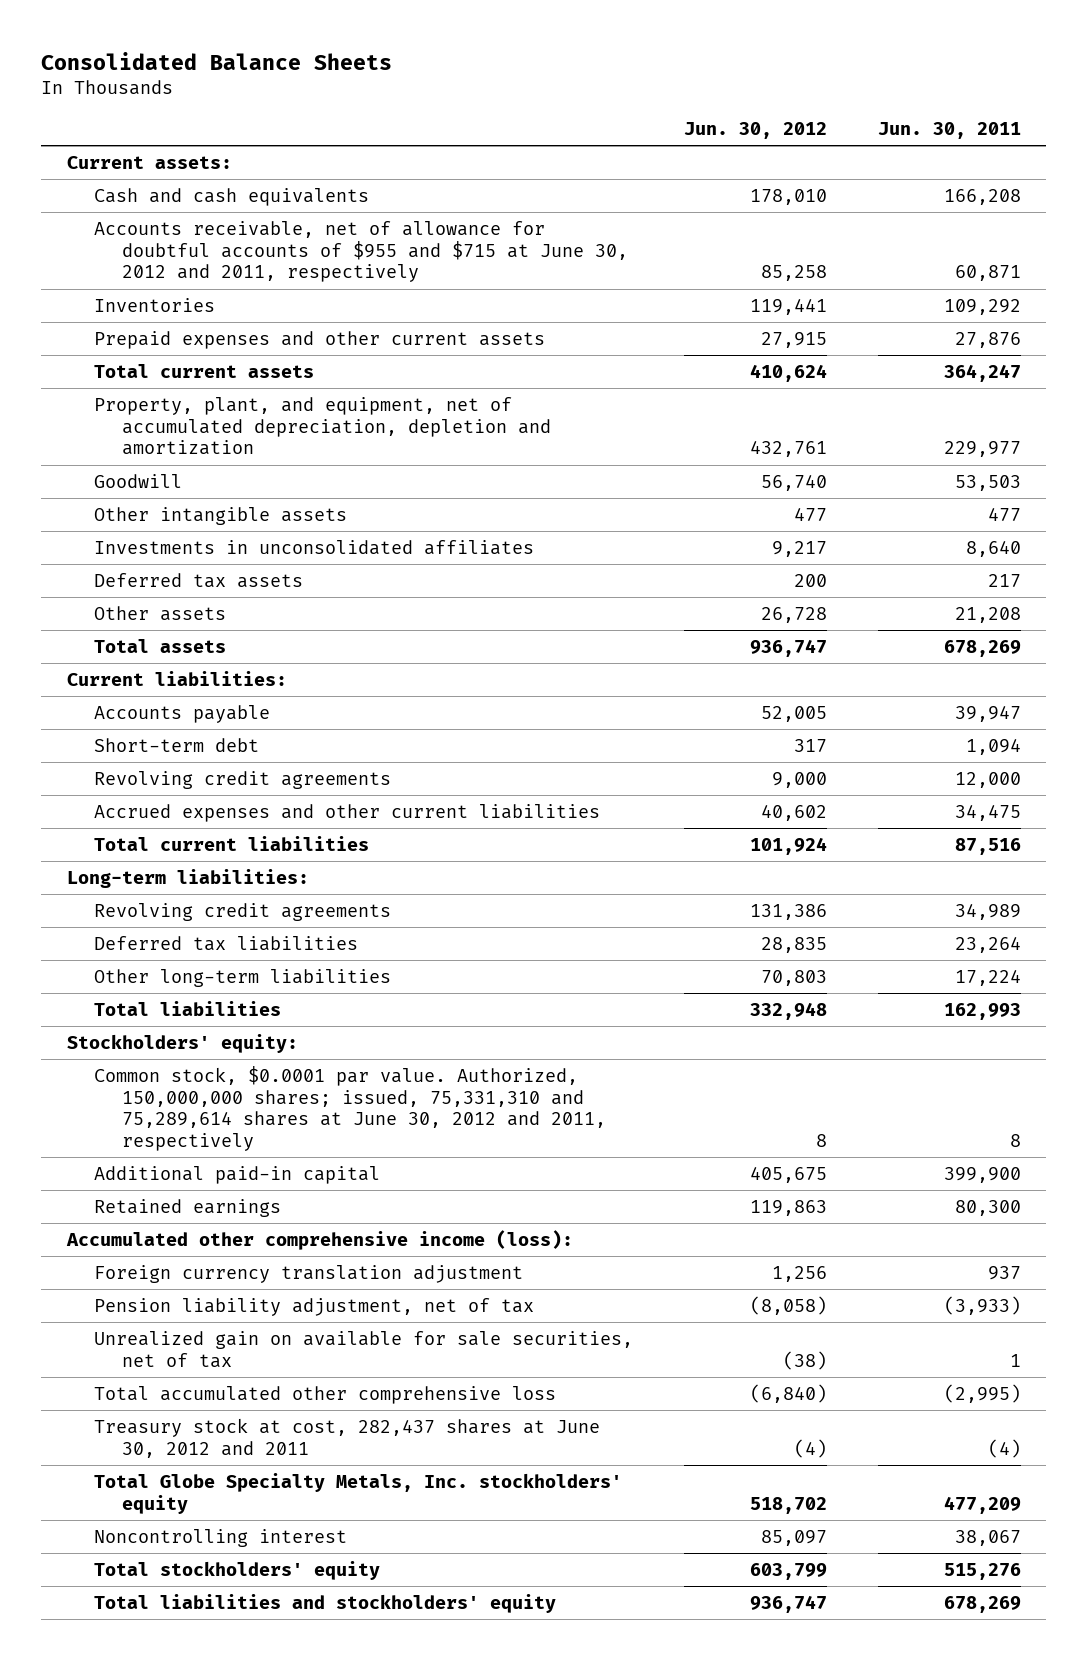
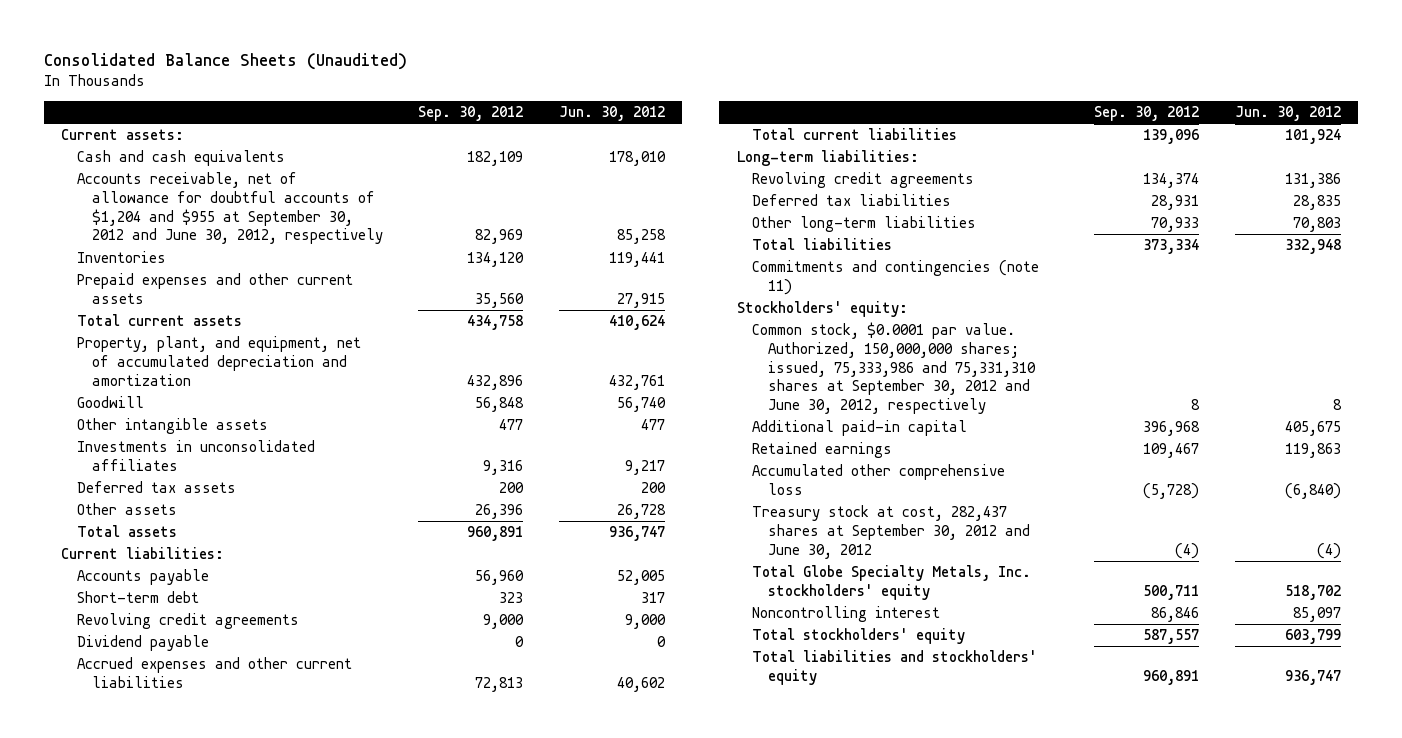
- Consolidated Balance Sheets
+ Consolidated Balance Sheets (Unaudited)
- | Jun. 30, 2012 | Jun. 30, 2011
+ | Sep. 30, 2012 | Jun. 30, 2012
- Accounts receivable, net of allowance for doubtful accounts of $955 and $715 at June 30, 2012 and 2011, respectively | 85,258 | 60,871
+ Accounts receivable, net of allowance for doubtful accounts of $1,204 and $955 at September 30, 2012 and June 30, 2012, respectively | 82,969 | 85,258
- Property, plant, and equipment, net of accumulated depreciation, depletion and amortization | 432,761 | 229,977
+ Property, plant, and equipment, net of accumulated depreciation and amortization | 432,896 | 432,761
+ Dividend payable | 0 | 0
+ Commitments and contingencies (note 11)
- Common stock, $0.0001 par value. Authorized, 150,000,000 shares; issued, 75,331,310 and 75,289,614 shares at June 30, 2012 and 2011, respectively | 8 | 8
+ Common stock, $0.0001 par value. Authorized, 150,000,000 shares; issued, 75,333,986 and 75,331,310 shares at September 30, 2012 and June 30, 2012, respectively | 8 | 8
- Accumulated other comprehensive income (loss):
- Foreign currency translation adjustment | 1,256 | 937
- Pension liability adjustment, net of tax | (8,058) | (3,933)
- Unrealized gain on available for sale securities, net of tax | (38) | 1
- Total accumulated other comprehensive loss | (6,840) | (2,995)
- Treasury stock at cost, 282,437 shares at June 30, 2012 and 2011 | (4) | (4)
+ Accumulated other comprehensive loss | (5,728) | (6,840)
+ Treasury stock at cost, 282,437 shares at September 30, 2012 and June 30, 2012 | (4) | (4)

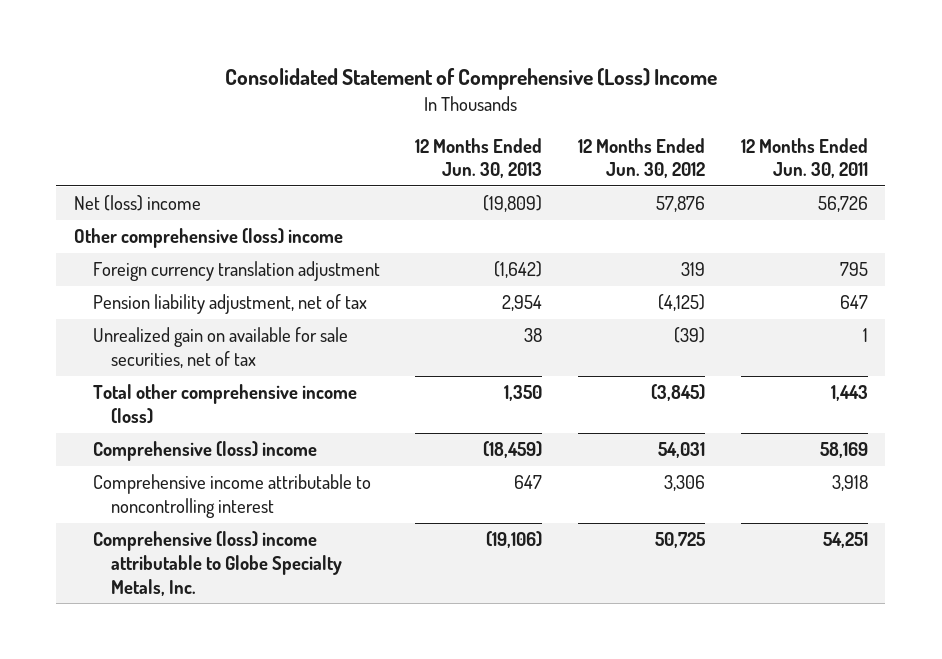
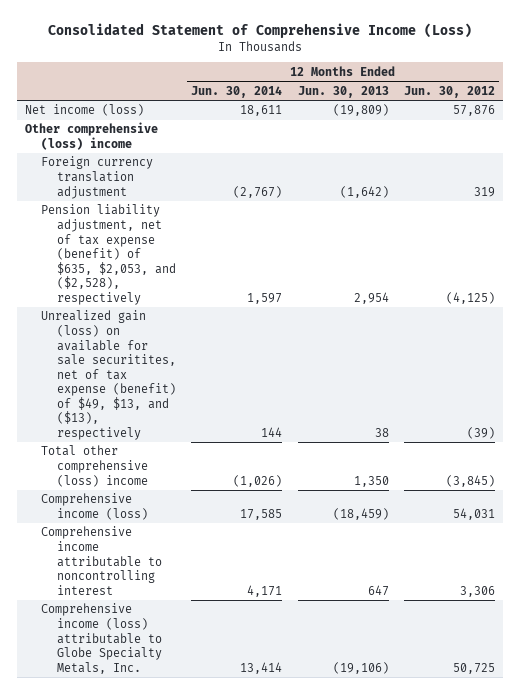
- Consolidated Statement of Comprehensive (Loss) Income
+ Consolidated Statement of Comprehensive Income (Loss)
- | 12 Months Ended Jun. 30, 2013 | 12 Months Ended Jun. 30, 2012 | 12 Months Ended Jun. 30, 2011
+ | 12 Months Ended Jun. 30, 2014 | 12 Months Ended Jun. 30, 2013 | 12 Months Ended Jun. 30, 2012
- Net (loss) income | (19,809) | 57,876 | 56,726
+ Net income (loss) | 18,611 | (19,809) | 57,876
- Pension liability adjustment, net of tax | 2,954 | (4,125) | 647
- Unrealized gain on available for sale securities, net of tax | 38 | (39) | 1
- Total other comprehensive income (loss) | 1,350 | (3,845) | 1,443
- Comprehensive (loss) income | (18,459) | 54,031 | 58,169
+ Pension liability adjustment, net of tax expense (benefit) of $635, $2,053, and ($2,528), respectively | 1,597 | 2,954 | (4,125)
+ Unrealized gain (loss) on available for sale securitites, net of tax expense (benefit) of $49, $13, and ($13), respectively | 144 | 38 | (39)
+ Total other comprehensive (loss) income | (1,026) | 1,350 | (3,845)
+ Comprehensive income (loss) | 17,585 | (18,459) | 54,031
- Comprehensive (loss) income attributable to Globe Specialty Metals, Inc. | (19,106) | 50,725 | 54,251
+ Comprehensive income (loss) attributable to Globe Specialty Metals, Inc. | 13,414 | (19,106) | 50,725

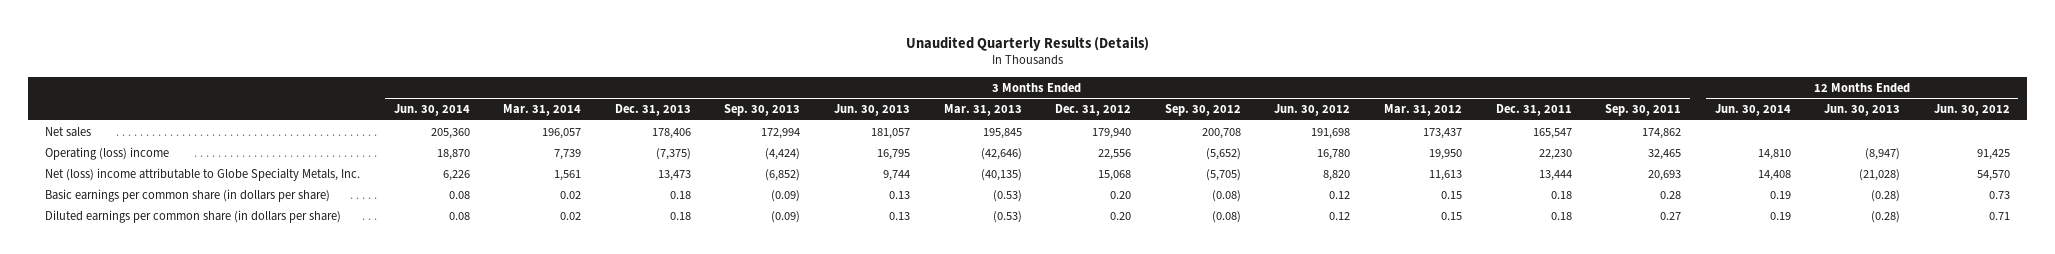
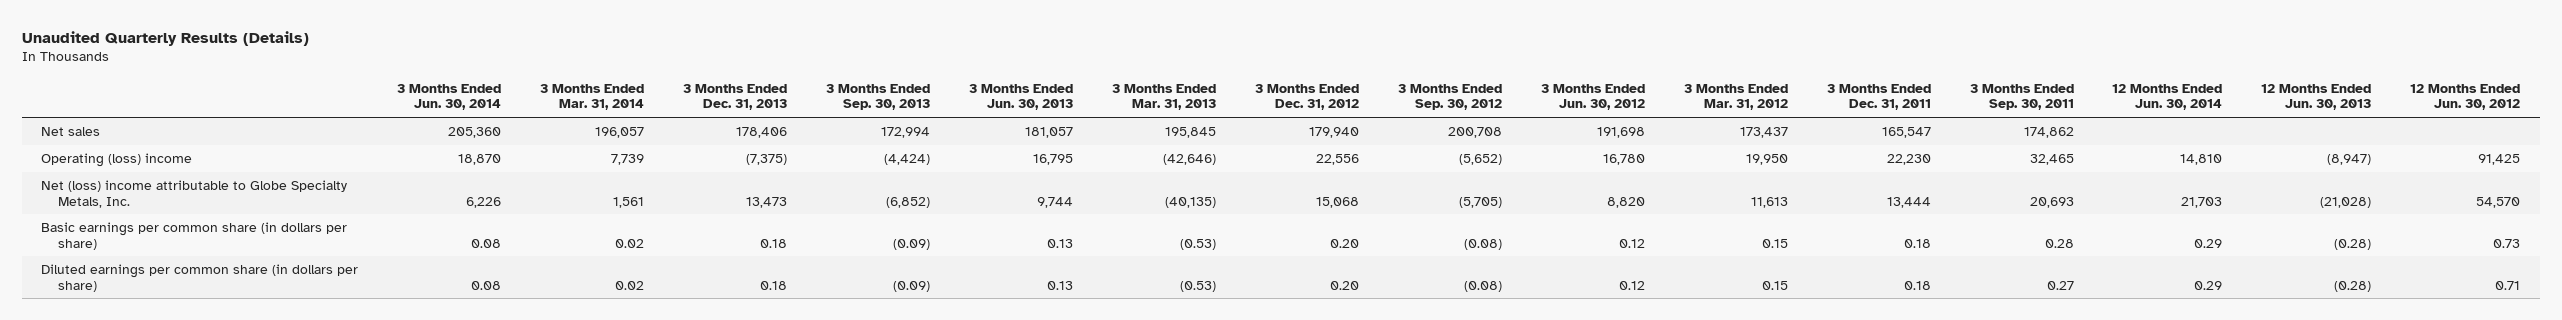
- Net (loss) income attributable to Globe Specialty Metals, Inc. | 6,226 | 1,561 | 13,473 | (6,852) | 9,744 | (40,135) | 15,068 | (5,705) | 8,820 | 11,613 | 13,444 | 20,693 | 14,408 | (21,028) | 54,570
- Basic earnings per common share (in dollars per share) | 0.08 | 0.02 | 0.18 | (0.09) | 0.13 | (0.53) | 0.20 | (0.08) | 0.12 | 0.15 | 0.18 | 0.28 | 0.19 | (0.28) | 0.73
- Diluted earnings per common share (in dollars per share) | 0.08 | 0.02 | 0.18 | (0.09) | 0.13 | (0.53) | 0.20 | (0.08) | 0.12 | 0.15 | 0.18 | 0.27 | 0.19 | (0.28) | 0.71
+ Net (loss) income attributable to Globe Specialty Metals, Inc. | 6,226 | 1,561 | 13,473 | (6,852) | 9,744 | (40,135) | 15,068 | (5,705) | 8,820 | 11,613 | 13,444 | 20,693 | 21,703 | (21,028) | 54,570
+ Basic earnings per common share (in dollars per share) | 0.08 | 0.02 | 0.18 | (0.09) | 0.13 | (0.53) | 0.20 | (0.08) | 0.12 | 0.15 | 0.18 | 0.28 | 0.29 | (0.28) | 0.73
+ Diluted earnings per common share (in dollars per share) | 0.08 | 0.02 | 0.18 | (0.09) | 0.13 | (0.53) | 0.20 | (0.08) | 0.12 | 0.15 | 0.18 | 0.27 | 0.29 | (0.28) | 0.71

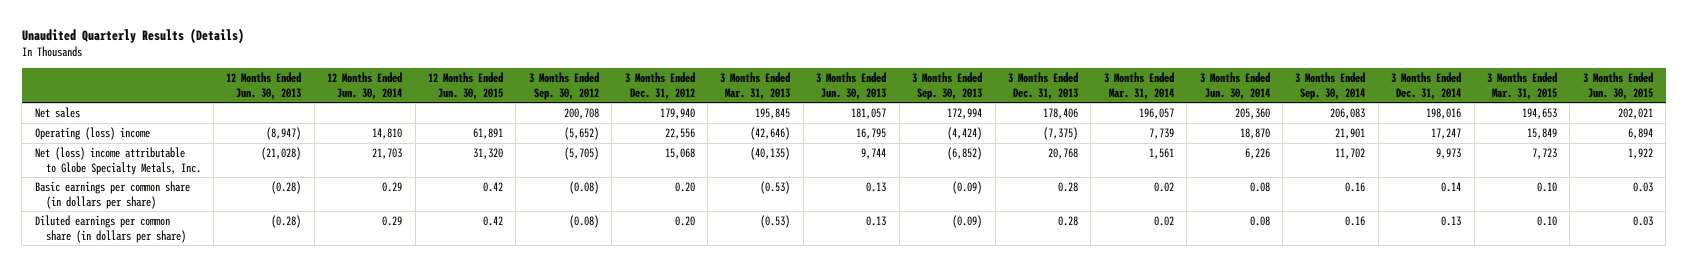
- | 3 Months Ended Jun. 30, 2014 | 3 Months Ended Mar. 31, 2014 | 3 Months Ended Dec. 31, 2013 | 3 Months Ended Sep. 30, 2013 | 3 Months Ended Jun. 30, 2013 | 3 Months Ended Mar. 31, 2013 | 3 Months Ended Dec. 31, 2012 | 3 Months Ended Sep. 30, 2012 | 3 Months Ended Jun. 30, 2012 | 3 Months Ended Mar. 31, 2012 | 3 Months Ended Dec. 31, 2011 | 3 Months Ended Sep. 30, 2011 | 12 Months Ended Jun. 30, 2014 | 12 Months Ended Jun. 30, 2013 | 12 Months Ended Jun. 30, 2012
+ | 12 Months Ended Jun. 30, 2013 | 12 Months Ended Jun. 30, 2014 | 12 Months Ended Jun. 30, 2015 | 3 Months Ended Sep. 30, 2012 | 3 Months Ended Dec. 31, 2012 | 3 Months Ended Mar. 31, 2013 | 3 Months Ended Jun. 30, 2013 | 3 Months Ended Sep. 30, 2013 | 3 Months Ended Dec. 31, 2013 | 3 Months Ended Mar. 31, 2014 | 3 Months Ended Jun. 30, 2014 | 3 Months Ended Sep. 30, 2014 | 3 Months Ended Dec. 31, 2014 | 3 Months Ended Mar. 31, 2015 | 3 Months Ended Jun. 30, 2015
- Net (loss) income attributable to Globe Specialty Metals, Inc. | 6,226 | 1,561 | 13,473 | (6,852) | 9,744 | (40,135) | 15,068 | (5,705) | 8,820 | 11,613 | 13,444 | 20,693 | 21,703 | (21,028) | 54,570
- Basic earnings per common share (in dollars per share) | 0.08 | 0.02 | 0.18 | (0.09) | 0.13 | (0.53) | 0.20 | (0.08) | 0.12 | 0.15 | 0.18 | 0.28 | 0.29 | (0.28) | 0.73
- Diluted earnings per common share (in dollars per share) | 0.08 | 0.02 | 0.18 | (0.09) | 0.13 | (0.53) | 0.20 | (0.08) | 0.12 | 0.15 | 0.18 | 0.27 | 0.29 | (0.28) | 0.71
+ Net (loss) income attributable to Globe Specialty Metals, Inc. | (21,028) | 21,703 | 31,320 | (5,705) | 15,068 | (40,135) | 9,744 | (6,852) | 20,768 | 1,561 | 6,226 | 11,702 | 9,973 | 7,723 | 1,922
+ Basic earnings per common share (in dollars per share) | (0.28) | 0.29 | 0.42 | (0.08) | 0.20 | (0.53) | 0.13 | (0.09) | 0.28 | 0.02 | 0.08 | 0.16 | 0.14 | 0.10 | 0.03
+ Diluted earnings per common share (in dollars per share) | (0.28) | 0.29 | 0.42 | (0.08) | 0.20 | (0.53) | 0.13 | (0.09) | 0.28 | 0.02 | 0.08 | 0.16 | 0.13 | 0.10 | 0.03

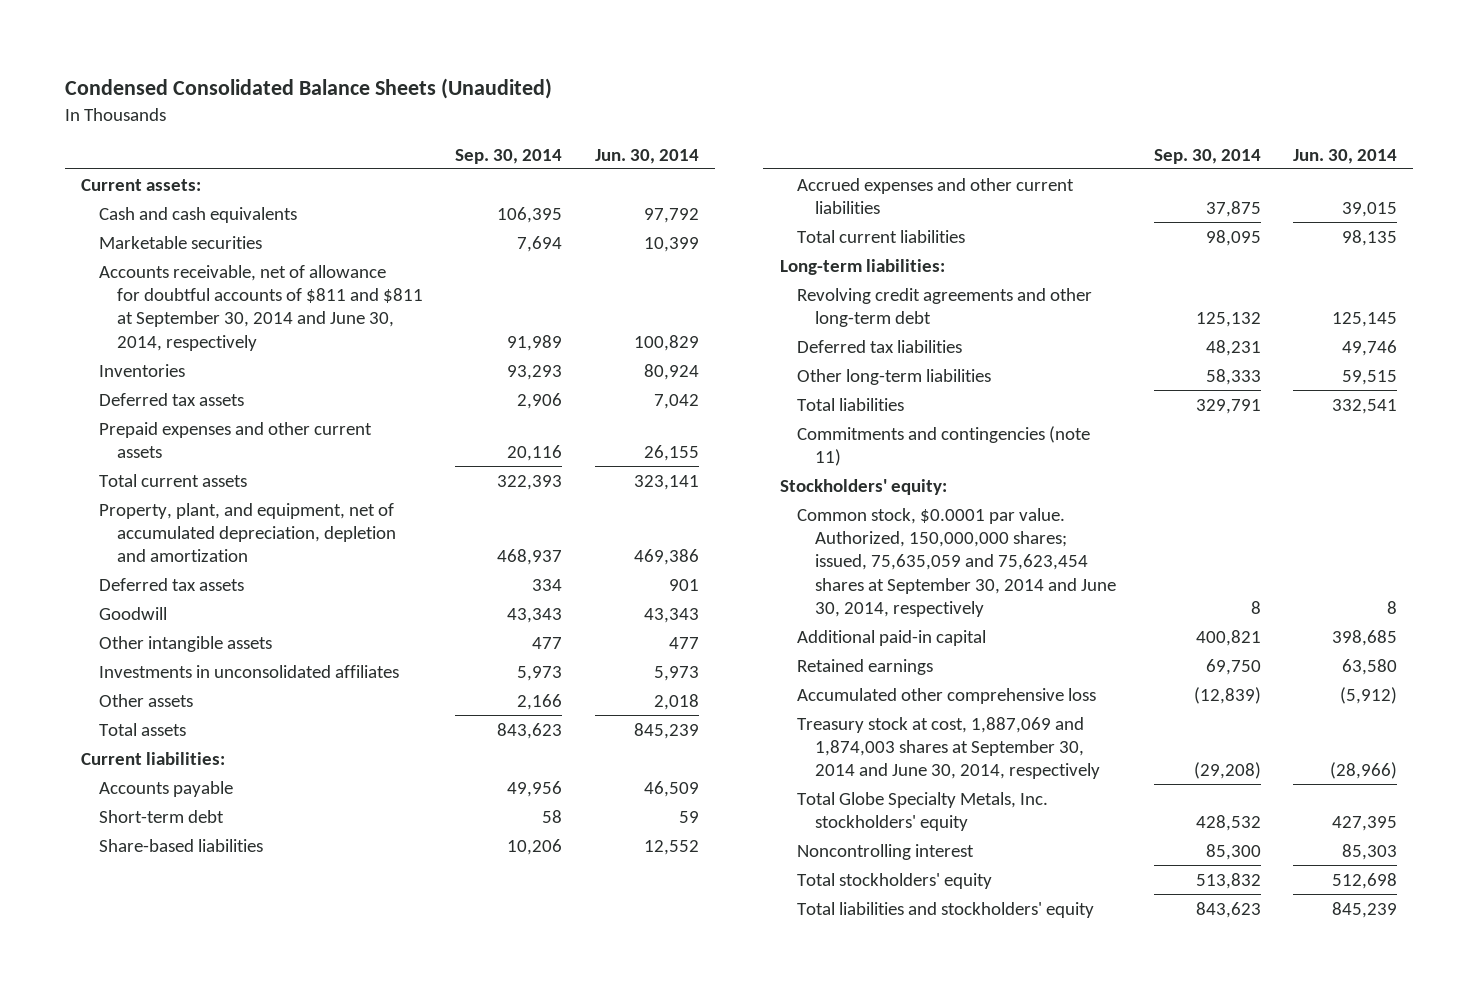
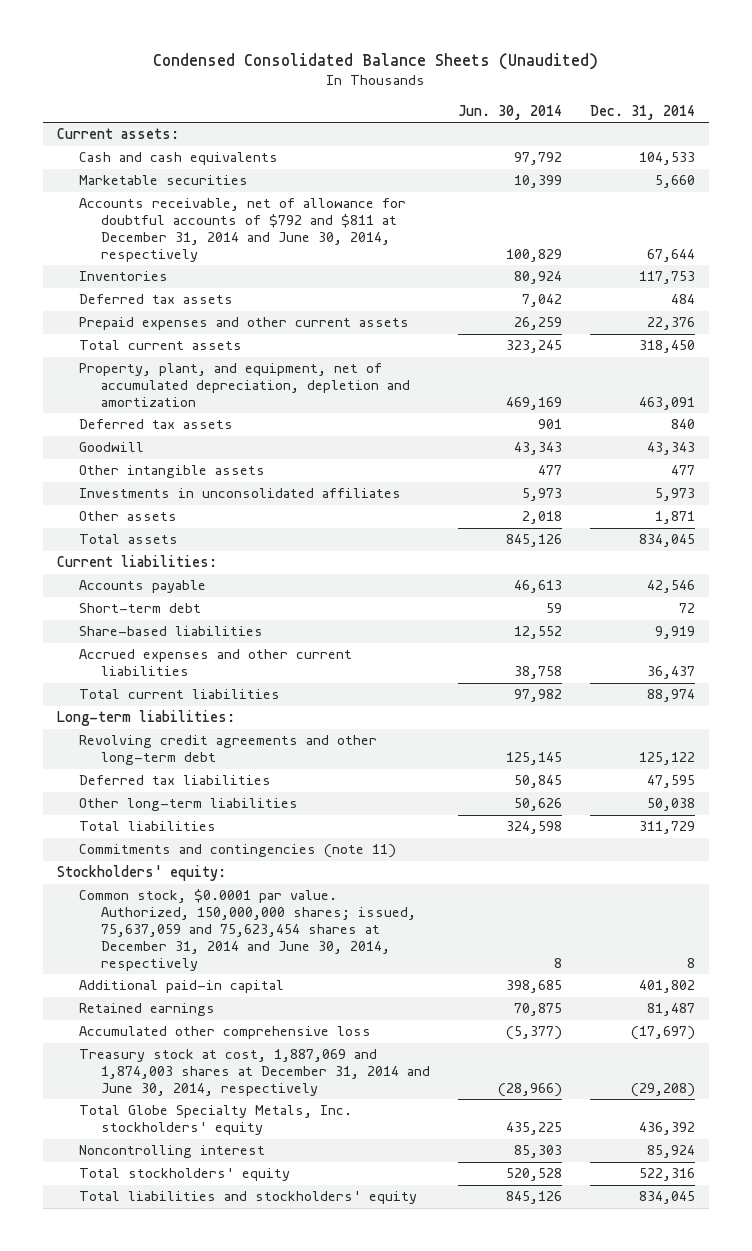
- | Sep. 30, 2014 | Jun. 30, 2014
+ | Jun. 30, 2014 | Dec. 31, 2014
- Accounts receivable, net of allowance for doubtful accounts of $811 and $811 at September 30, 2014 and June 30, 2014, respectively | 91,989 | 100,829
+ Accounts receivable, net of allowance for doubtful accounts of $792 and $811 at December 31, 2014 and June 30, 2014, respectively | 100,829 | 67,644
- Prepaid expenses and other current assets | 20,116 | 26,155
- Total current assets | 322,393 | 323,141
- Property, plant, and equipment, net of accumulated depreciation, depletion and amortization | 468,937 | 469,386
+ Prepaid expenses and other current assets | 26,259 | 22,376
+ Total current assets | 323,245 | 318,450
+ Property, plant, and equipment, net of accumulated depreciation, depletion and amortization | 469,169 | 463,091
- Total assets | 843,623 | 845,239
+ Total assets | 845,126 | 834,045
- Accounts payable | 49,956 | 46,509
+ Accounts payable | 46,613 | 42,546
- Accrued expenses and other current liabilities | 37,875 | 39,015
- Total current liabilities | 98,095 | 98,135
+ Accrued expenses and other current liabilities | 38,758 | 36,437
+ Total current liabilities | 97,982 | 88,974
- Deferred tax liabilities | 48,231 | 49,746
- Other long-term liabilities | 58,333 | 59,515
- Total liabilities | 329,791 | 332,541
+ Deferred tax liabilities | 50,845 | 47,595
+ Other long-term liabilities | 50,626 | 50,038
+ Total liabilities | 324,598 | 311,729
- Common stock, $0.0001 par value. Authorized, 150,000,000 shares; issued, 75,635,059 and 75,623,454 shares at September 30, 2014 and June 30, 2014, respectively | 8 | 8
+ Common stock, $0.0001 par value. Authorized, 150,000,000 shares; issued, 75,637,059 and 75,623,454 shares at December 31, 2014 and June 30, 2014, respectively | 8 | 8
- Retained earnings | 69,750 | 63,580
- Accumulated other comprehensive loss | (12,839) | (5,912)
- Treasury stock at cost, 1,887,069 and 1,874,003 shares at September 30, 2014 and June 30, 2014, respectively | (29,208) | (28,966)
- Total Globe Specialty Metals, Inc. stockholders' equity | 428,532 | 427,395
+ Retained earnings | 70,875 | 81,487
+ Accumulated other comprehensive loss | (5,377) | (17,697)
+ Treasury stock at cost, 1,887,069 and 1,874,003 shares at December 31, 2014 and June 30, 2014, respectively | (28,966) | (29,208)
+ Total Globe Specialty Metals, Inc. stockholders' equity | 435,225 | 436,392
- Total stockholders' equity | 513,832 | 512,698
- Total liabilities and stockholders' equity | 843,623 | 845,239
+ Total stockholders' equity | 520,528 | 522,316
+ Total liabilities and stockholders' equity | 845,126 | 834,045

